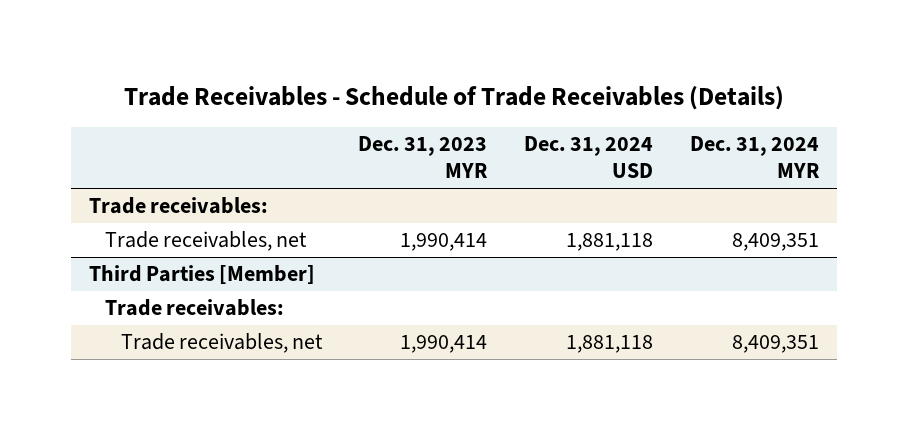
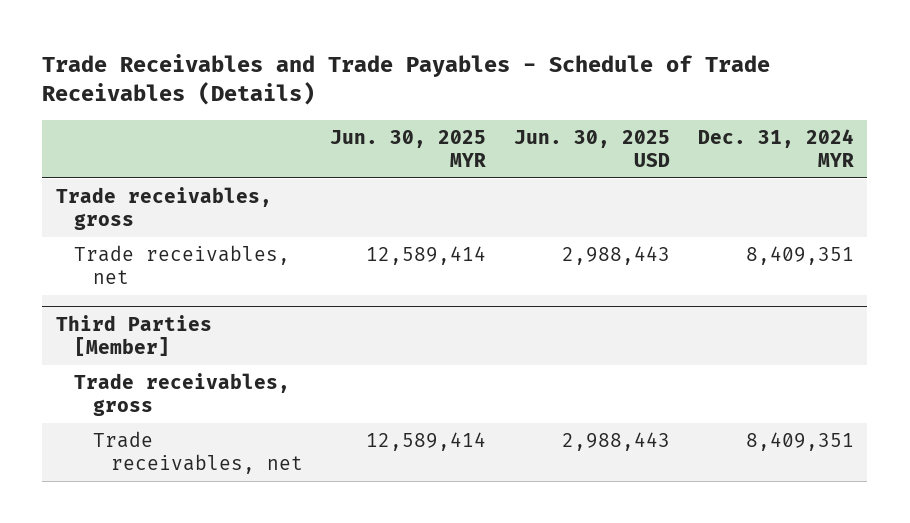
- Trade Receivables - Schedule of Trade Receivables (Details)
+ Trade Receivables and Trade Payables - Schedule of Trade Receivables (Details)
- | Dec. 31, 2023 MYR | Dec. 31, 2024 USD | Dec. 31, 2024 MYR
+ | Jun. 30, 2025 MYR | Jun. 30, 2025 USD | Dec. 31, 2024 MYR
- Trade receivables:
+ Trade receivables, gross
@ Third Parties [Member]
- Trade receivables:
+ Trade receivables, gross

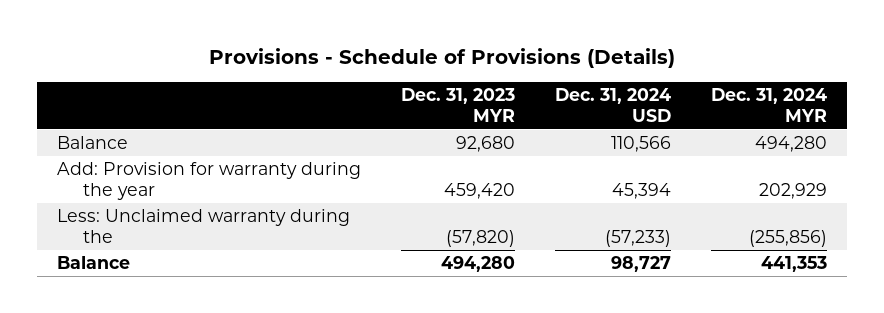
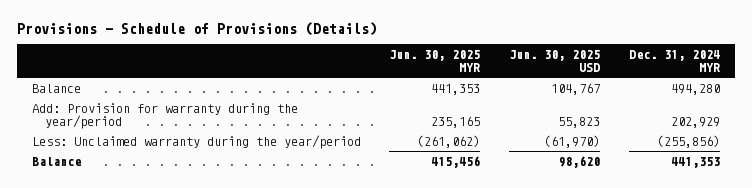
- | Dec. 31, 2023 MYR | Dec. 31, 2024 USD | Dec. 31, 2024 MYR
+ | Jun. 30, 2025 MYR | Jun. 30, 2025 USD | Dec. 31, 2024 MYR
- Add: Provision for warranty during the year | 459,420 | 45,394 | 202,929
- Less: Unclaimed warranty during the | (57,820) | (57,233) | (255,856)
+ Add: Provision for warranty during the year/period | 235,165 | 55,823 | 202,929
+ Less: Unclaimed warranty during the year/period | (261,062) | (61,970) | (255,856)

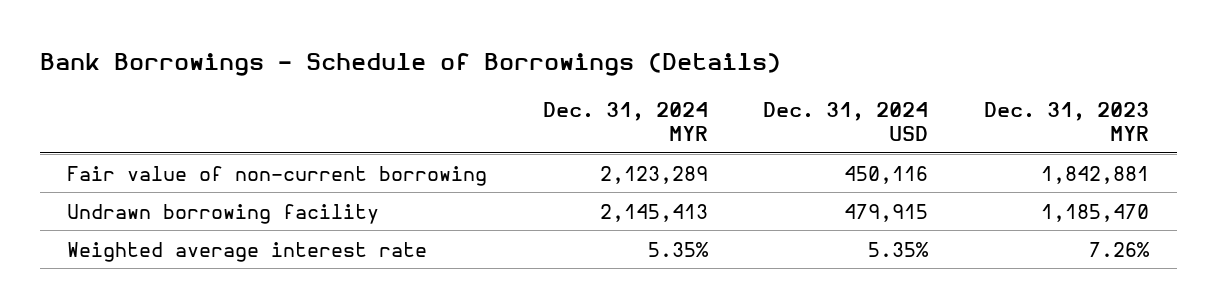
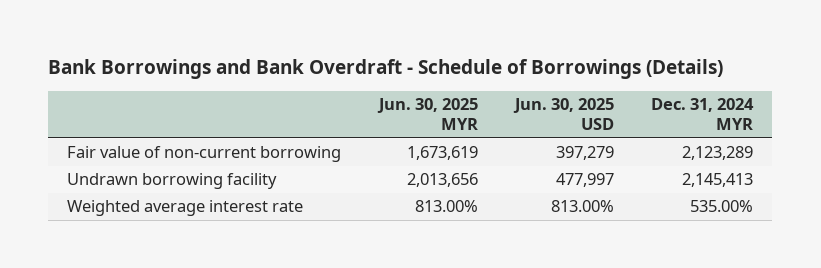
- Bank Borrowings - Schedule of Borrowings (Details)
+ Bank Borrowings and Bank Overdraft - Schedule of Borrowings (Details)
- | Dec. 31, 2024 MYR | Dec. 31, 2024 USD | Dec. 31, 2023 MYR
+ | Jun. 30, 2025 MYR | Jun. 30, 2025 USD | Dec. 31, 2024 MYR
- Weighted average interest rate | 5.35% | 5.35% | 7.26%
+ Weighted average interest rate | 813.00% | 813.00% | 535.00%

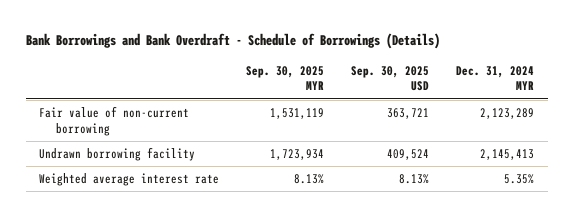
- | Jun. 30, 2025 MYR | Jun. 30, 2025 USD | Dec. 31, 2024 MYR
+ | Sep. 30, 2025 MYR | Sep. 30, 2025 USD | Dec. 31, 2024 MYR
- Weighted average interest rate | 813.00% | 813.00% | 535.00%
+ Weighted average interest rate | 8.13% | 8.13% | 5.35%

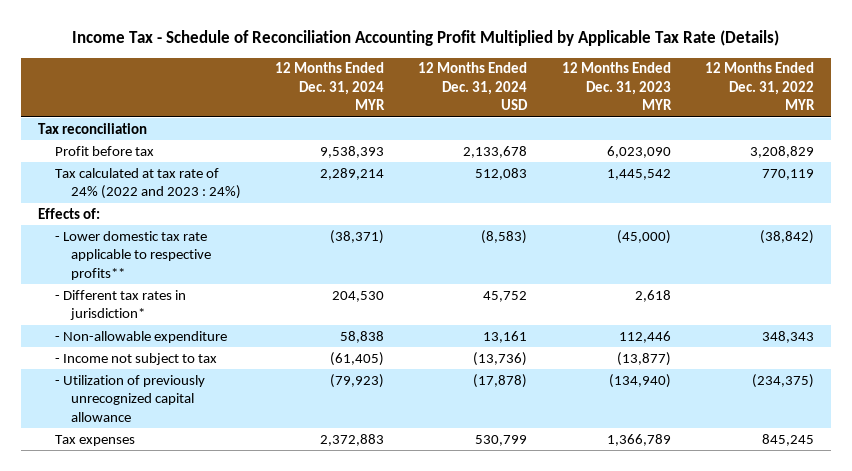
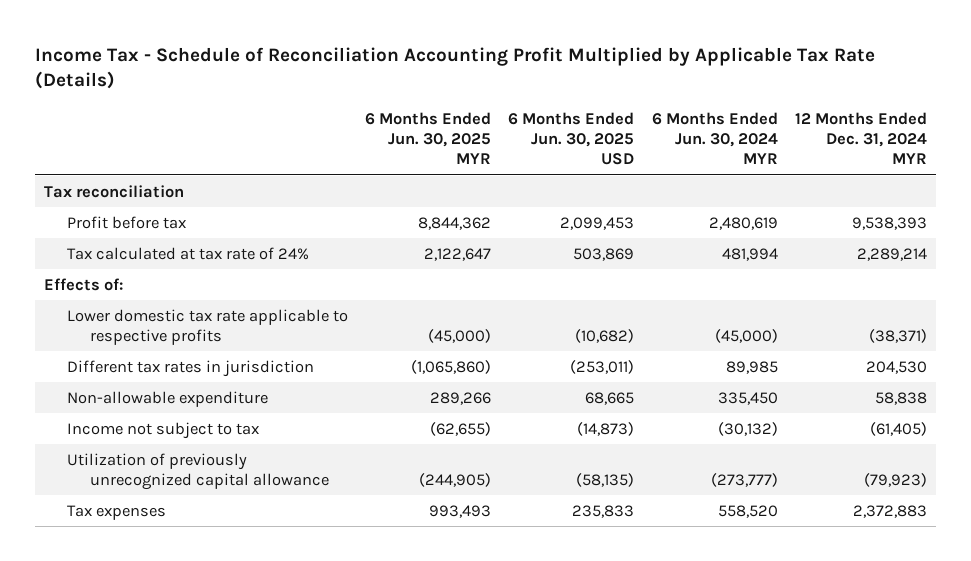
- | 12 Months Ended Dec. 31, 2024 MYR | 12 Months Ended Dec. 31, 2024 USD | 12 Months Ended Dec. 31, 2023 MYR | 12 Months Ended Dec. 31, 2022 MYR
+ | 6 Months Ended Jun. 30, 2025 MYR | 6 Months Ended Jun. 30, 2025 USD | 6 Months Ended Jun. 30, 2024 MYR | 12 Months Ended Dec. 31, 2024 MYR
- Tax calculated at tax rate of 24% (2022 and 2023 : 24%) | 2,289,214 | 512,083 | 1,445,542 | 770,119
+ Tax calculated at tax rate of 24% | 2,122,647 | 503,869 | 481,994 | 2,289,214
- - Lower domestic tax rate applicable to respective profits** | (38,371) | (8,583) | (45,000) | (38,842)
- - Different tax rates in jurisdiction* | 204,530 | 45,752 | 2,618 |
- - Non-allowable expenditure | 58,838 | 13,161 | 112,446 | 348,343
- - Income not subject to tax | (61,405) | (13,736) | (13,877) |
- - Utilization of previously unrecognized capital allowance | (79,923) | (17,878) | (134,940) | (234,375)
+ Lower domestic tax rate applicable to respective profits | (45,000) | (10,682) | (45,000) | (38,371)
+ Different tax rates in jurisdiction | (1,065,860) | (253,011) | 89,985 | 204,530
+ Non-allowable expenditure | 289,266 | 68,665 | 335,450 | 58,838
+ Income not subject to tax | (62,655) | (14,873) | (30,132) | (61,405)
+ Utilization of previously unrecognized capital allowance | (244,905) | (58,135) | (273,777) | (79,923)

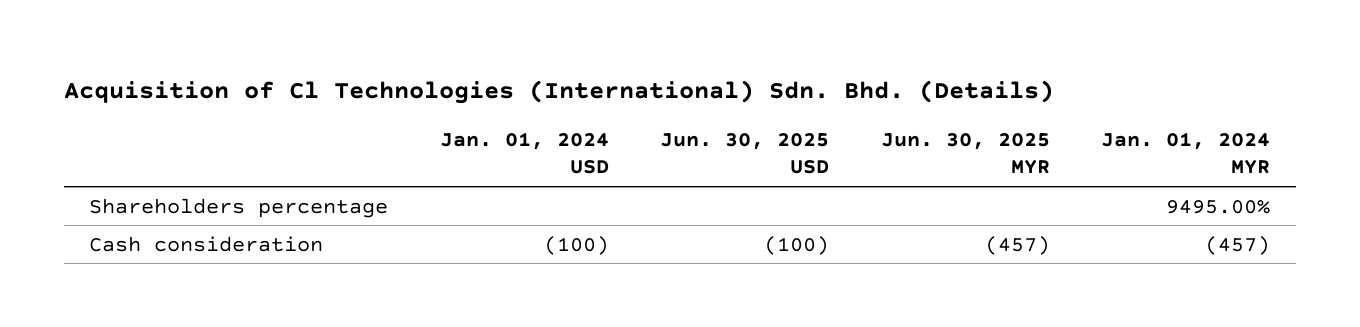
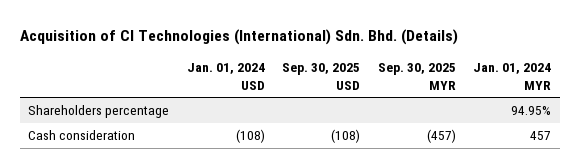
- | Jan. 01, 2024 USD | Jun. 30, 2025 USD | Jun. 30, 2025 MYR | Jan. 01, 2024 MYR
+ | Jan. 01, 2024 USD | Sep. 30, 2025 USD | Sep. 30, 2025 MYR | Jan. 01, 2024 MYR
- Shareholders percentage | | | | 9495.00%
- Cash consideration | (100) | (100) | (457) | (457)
+ Shareholders percentage | | | | 94.95%
+ Cash consideration | (108) | (108) | (457) | 457

